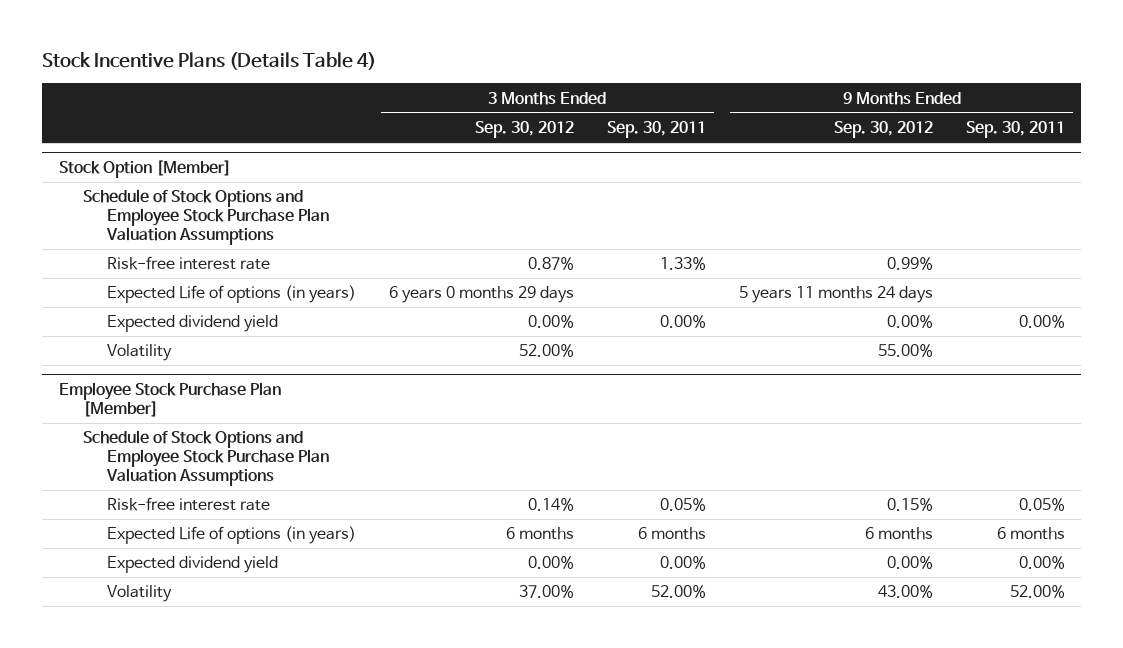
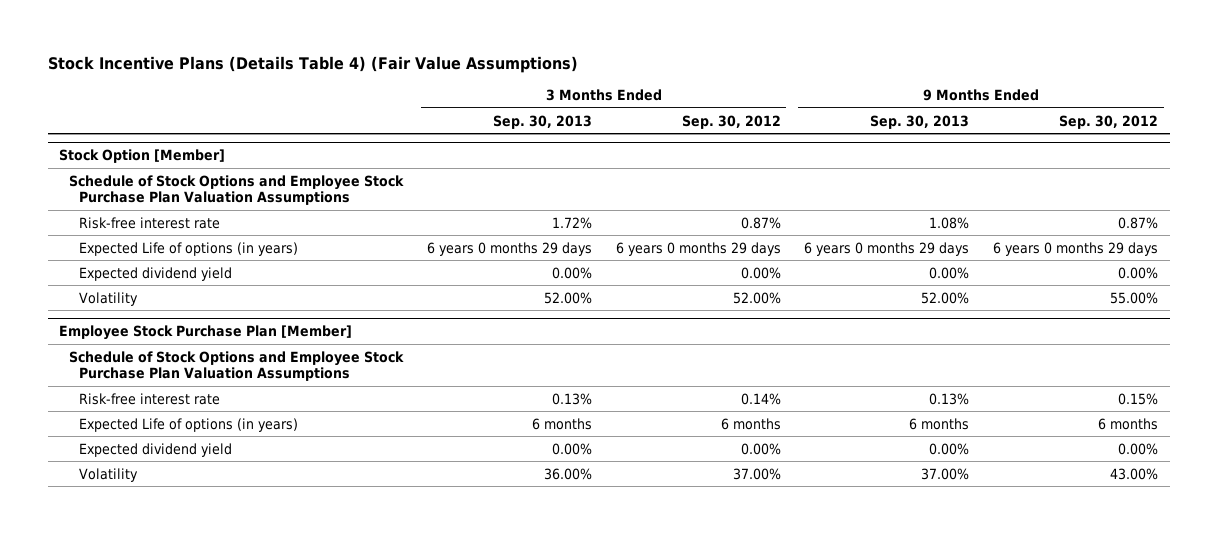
- Stock Incentive Plans (Details Table 4)
+ Stock Incentive Plans (Details Table 4) (Fair Value Assumptions)
- | 3 Months Ended Sep. 30, 2012 | 3 Months Ended Sep. 30, 2011 | 9 Months Ended Sep. 30, 2012 | 9 Months Ended Sep. 30, 2011
+ | 3 Months Ended Sep. 30, 2013 | 3 Months Ended Sep. 30, 2012 | 9 Months Ended Sep. 30, 2013 | 9 Months Ended Sep. 30, 2012
@ Stock Option [Member]
- Risk-free interest rate | 0.87% | 1.33% | 0.99% |
- Expected Life of options (in years) | 6 years 0 months 29 days | | 5 years 11 months 24 days |
+ Risk-free interest rate | 1.72% | 0.87% | 1.08% | 0.87%
+ Expected Life of options (in years) | 6 years 0 months 29 days | 6 years 0 months 29 days | 6 years 0 months 29 days | 6 years 0 months 29 days

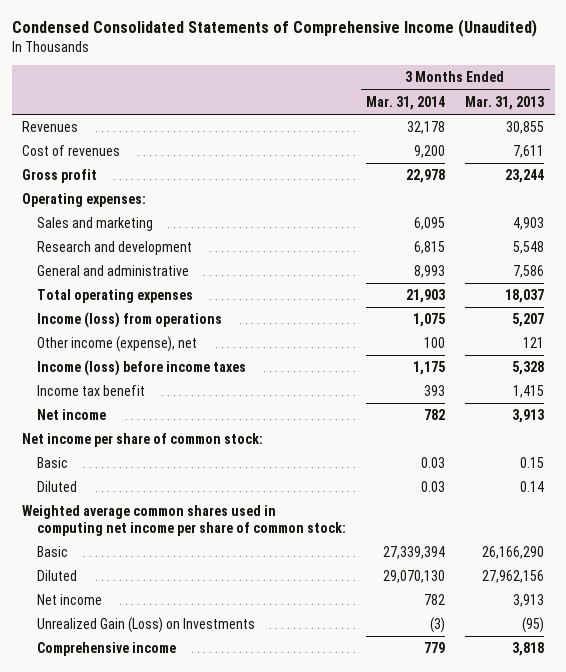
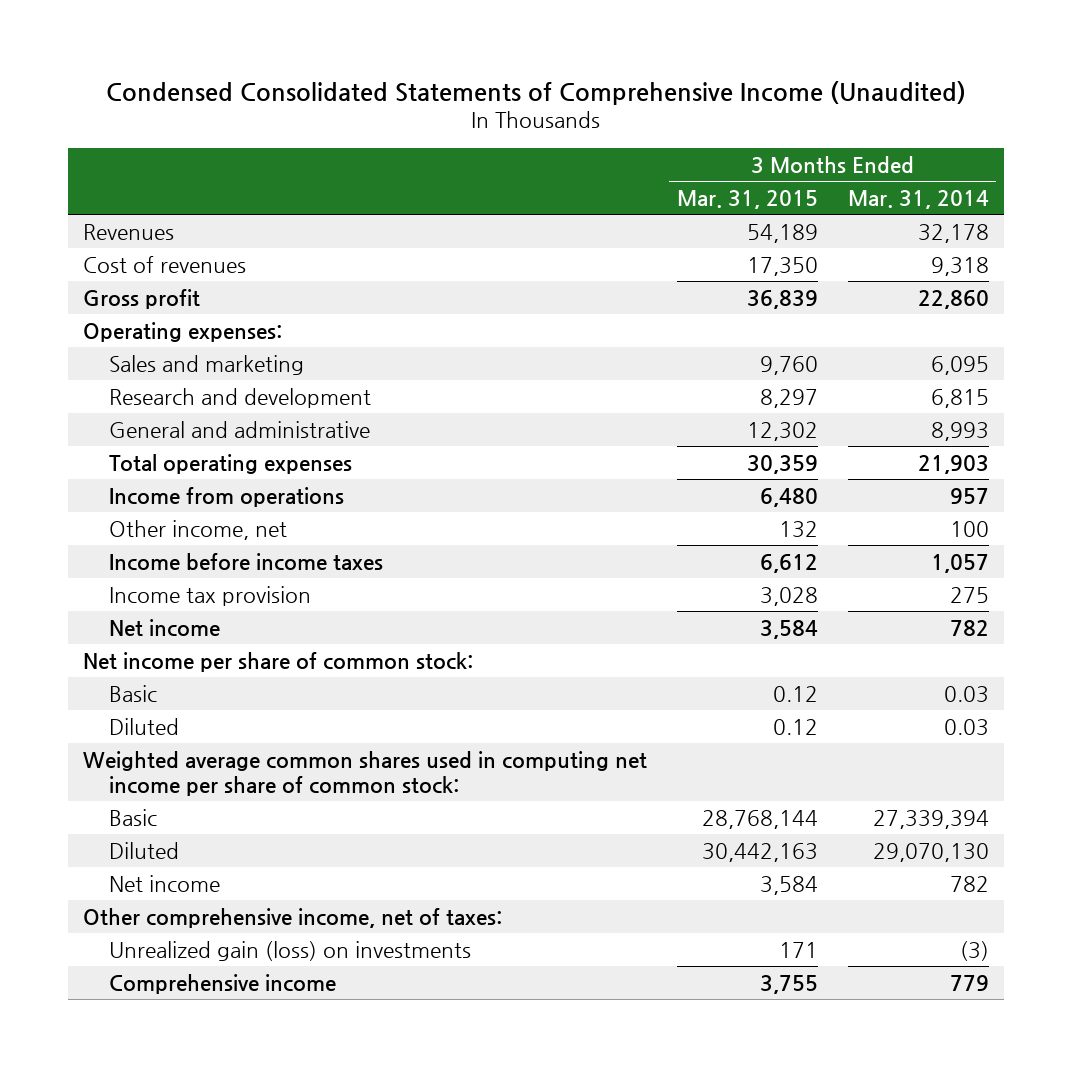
- | 3 Months Ended Mar. 31, 2014 | 3 Months Ended Mar. 31, 2013
+ | 3 Months Ended Mar. 31, 2015 | 3 Months Ended Mar. 31, 2014
- Cost of revenues | 9,200 | 7,611
- Gross profit | 22,978 | 23,244
+ Cost of revenues | 17,350 | 9,318
+ Gross profit | 36,839 | 22,860
- Income (loss) from operations | 1,075 | 5,207
- Other income (expense), net | 100 | 121
- Income (loss) before income taxes | 1,175 | 5,328
- Income tax benefit | 393 | 1,415
+ Income from operations | 6,480 | 957
+ Other income, net | 132 | 100
+ Income before income taxes | 6,612 | 1,057
+ Income tax provision | 3,028 | 275
- Unrealized Gain (Loss) on Investments | (3) | (95)
+ Other comprehensive income, net of taxes:
+ Unrealized gain (loss) on investments | 171 | (3)

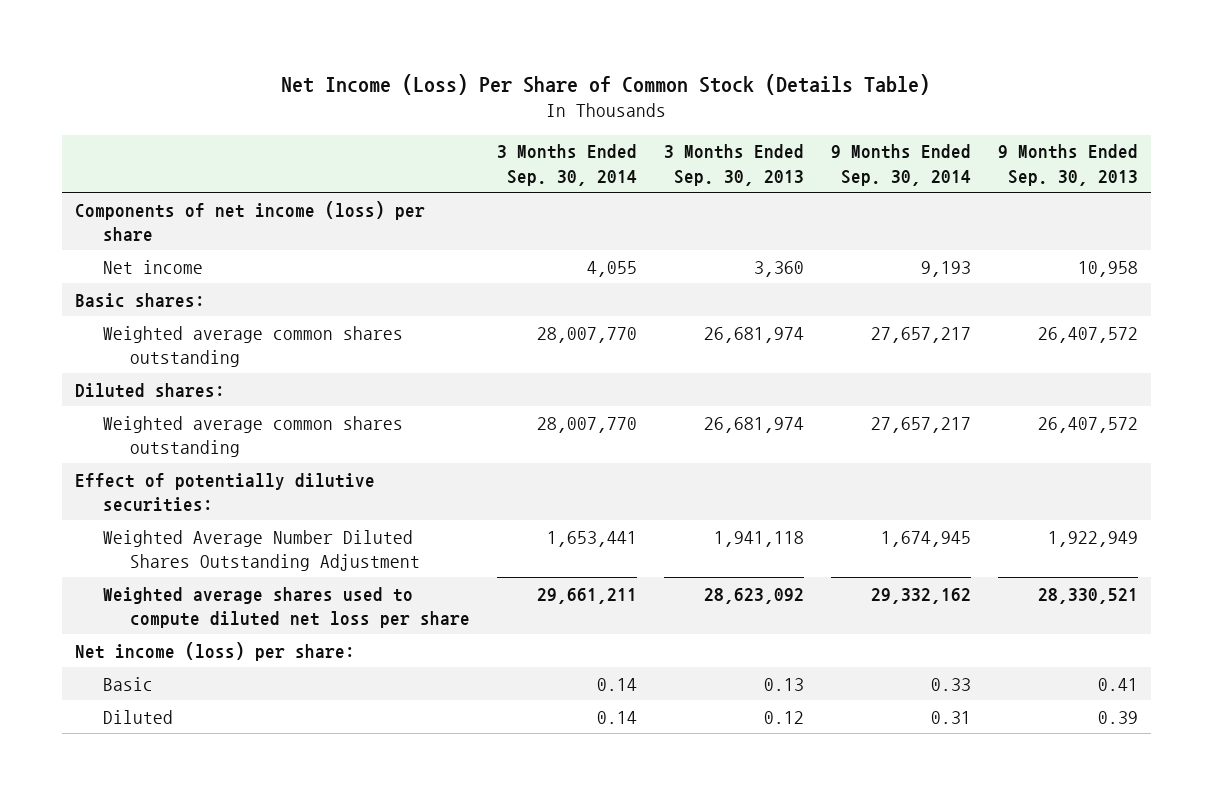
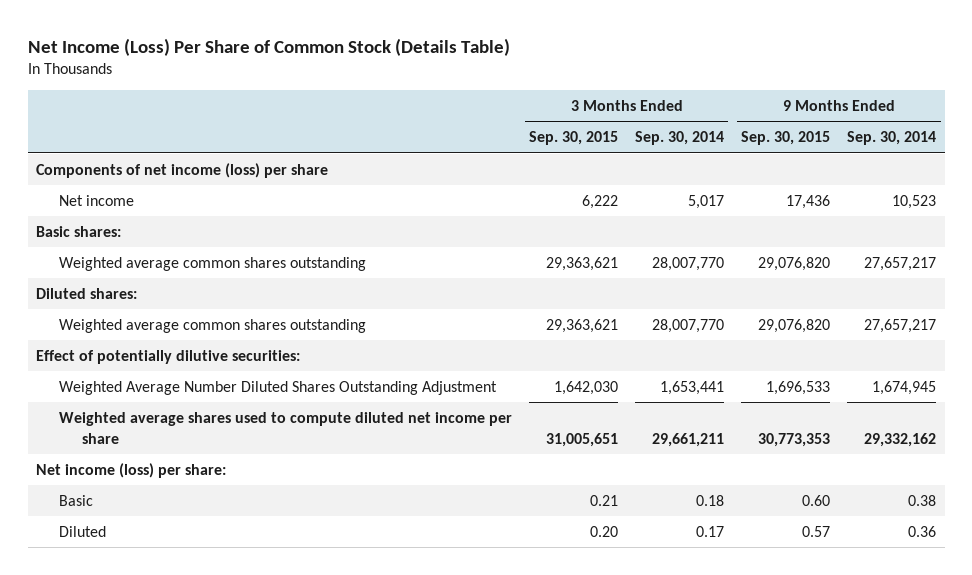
- | 3 Months Ended Sep. 30, 2014 | 3 Months Ended Sep. 30, 2013 | 9 Months Ended Sep. 30, 2014 | 9 Months Ended Sep. 30, 2013
+ | 3 Months Ended Sep. 30, 2015 | 3 Months Ended Sep. 30, 2014 | 9 Months Ended Sep. 30, 2015 | 9 Months Ended Sep. 30, 2014
- Net income | 4,055 | 3,360 | 9,193 | 10,958
+ Net income | 6,222 | 5,017 | 17,436 | 10,523
- Weighted average shares used to compute diluted net loss per share | 29,661,211 | 28,623,092 | 29,332,162 | 28,330,521
+ Weighted average shares used to compute diluted net income per share | 31,005,651 | 29,661,211 | 30,773,353 | 29,332,162
- Basic | 0.14 | 0.13 | 0.33 | 0.41
- Diluted | 0.14 | 0.12 | 0.31 | 0.39
+ Basic | 0.21 | 0.18 | 0.60 | 0.38
+ Diluted | 0.20 | 0.17 | 0.57 | 0.36

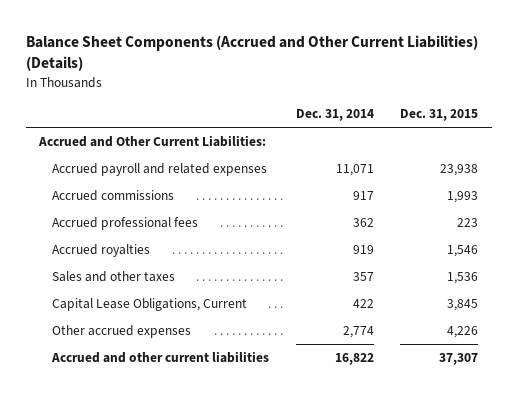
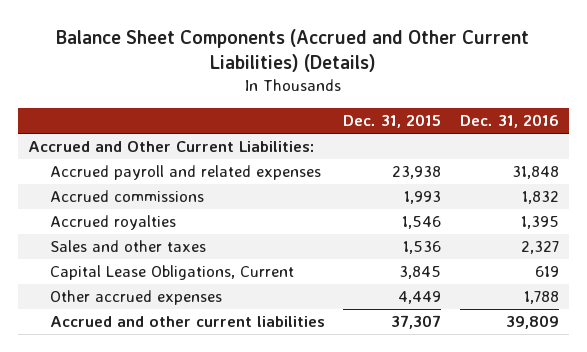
- | Dec. 31, 2014 | Dec. 31, 2015
+ | Dec. 31, 2015 | Dec. 31, 2016
- Accrued professional fees | 362 | 223
- Other accrued expenses | 2,774 | 4,226
+ Other accrued expenses | 4,449 | 1,788

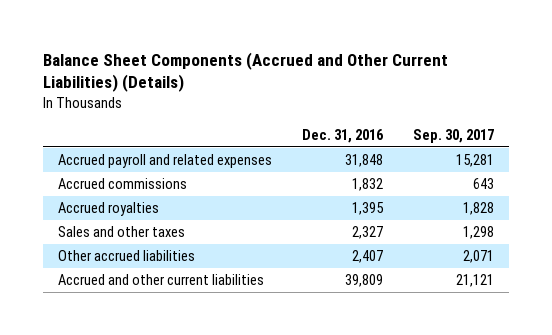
- | Dec. 31, 2015 | Dec. 31, 2016
+ | Dec. 31, 2016 | Sep. 30, 2017
- Accrued and Other Current Liabilities:
- Capital Lease Obligations, Current | 3,845 | 619
- Other accrued expenses | 4,449 | 1,788
+ Other accrued liabilities | 2,407 | 2,071

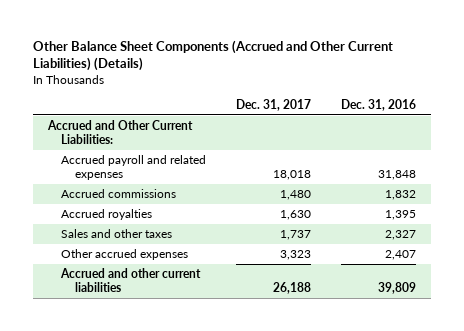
- Balance Sheet Components (Accrued and Other Current Liabilities) (Details)
+ Other Balance Sheet Components (Accrued and Other Current Liabilities) (Details)
- | Dec. 31, 2016 | Sep. 30, 2017
+ | Dec. 31, 2017 | Dec. 31, 2016
+ Accrued and Other Current Liabilities:
- Other accrued liabilities | 2,407 | 2,071
+ Other accrued expenses | 3,323 | 2,407

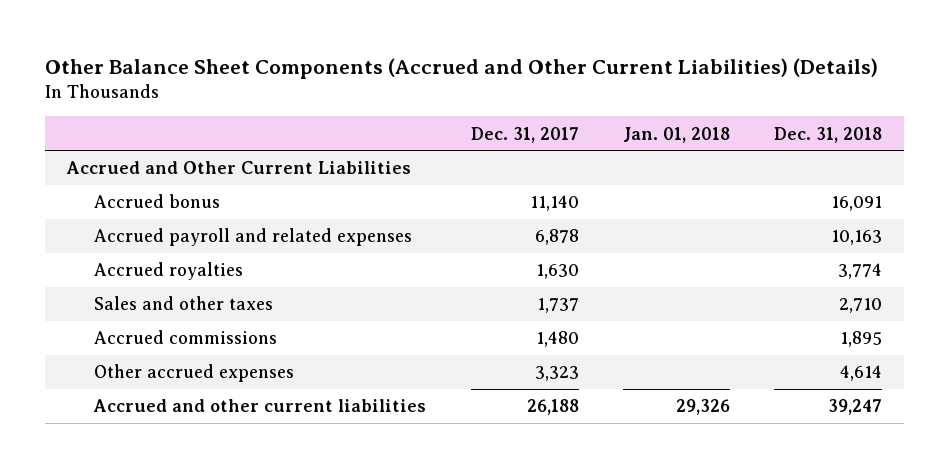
- | Dec. 31, 2017 | Dec. 31, 2016
+ | Dec. 31, 2017 | Jan. 01, 2018 | Dec. 31, 2018
- Accrued and Other Current Liabilities:
- Accrued payroll and related expenses | 18,018 | 31,848
+ Accrued and Other Current Liabilities
+ Accrued bonus | 11,140 | | 16,091
+ Accrued payroll and related expenses | 6,878 | | 10,163
moved down: Accrued commissions | 1,480 | | 1,895

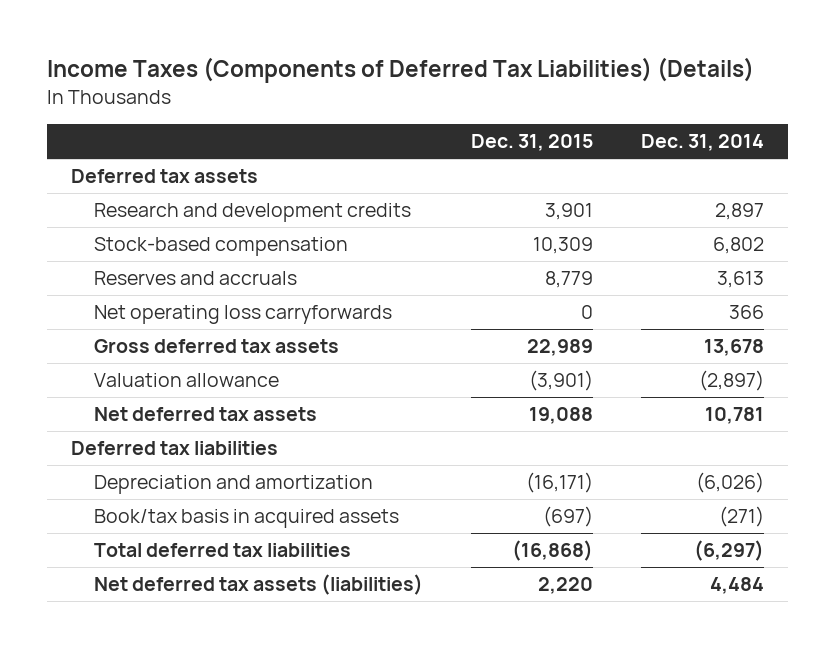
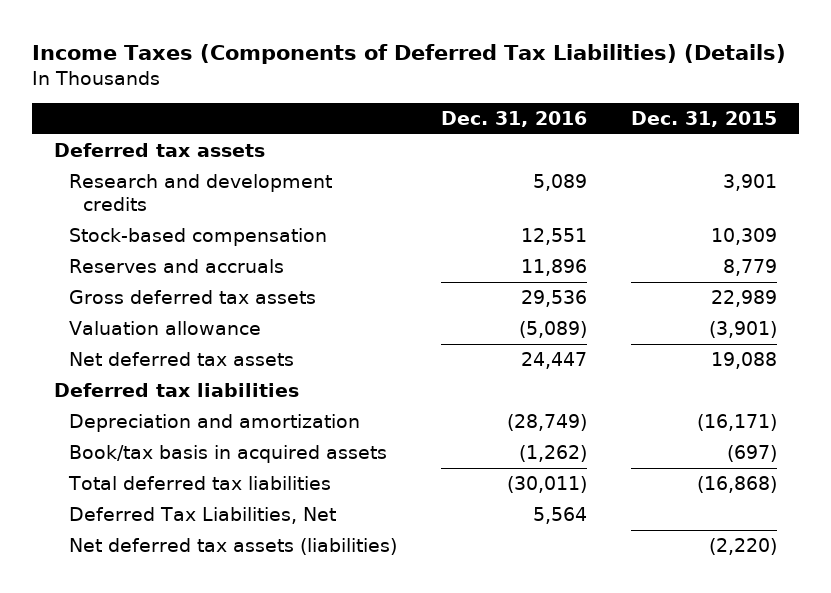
- | Dec. 31, 2015 | Dec. 31, 2014
+ | Dec. 31, 2016 | Dec. 31, 2015
- Net operating loss carryforwards | 0 | 366
- Net deferred tax assets (liabilities) | 2,220 | 4,484
+ Deferred Tax Liabilities, Net | 5,564 |
+ Net deferred tax assets (liabilities) | | (2,220)

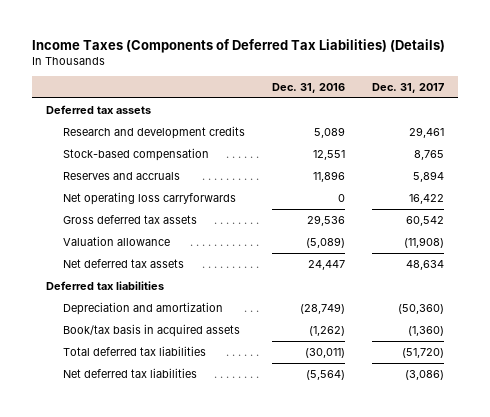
- | Dec. 31, 2016 | Dec. 31, 2015
+ | Dec. 31, 2016 | Dec. 31, 2017
+ Net operating loss carryforwards | 0 | 16,422
- Deferred Tax Liabilities, Net | 5,564 |
- Net deferred tax assets (liabilities) | | (2,220)
+ Net deferred tax liabilities | (5,564) | (3,086)

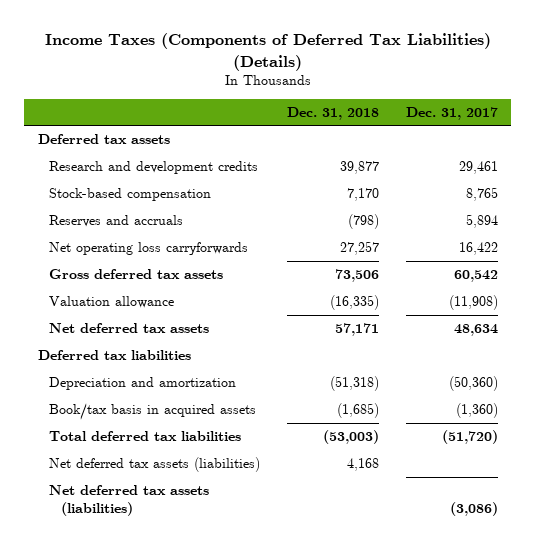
- | Dec. 31, 2016 | Dec. 31, 2017
+ | Dec. 31, 2018 | Dec. 31, 2017
- Net deferred tax liabilities | (5,564) | (3,086)
+ Net deferred tax assets (liabilities) | 4,168 |
+ Net deferred tax assets (liabilities) | | (3,086)

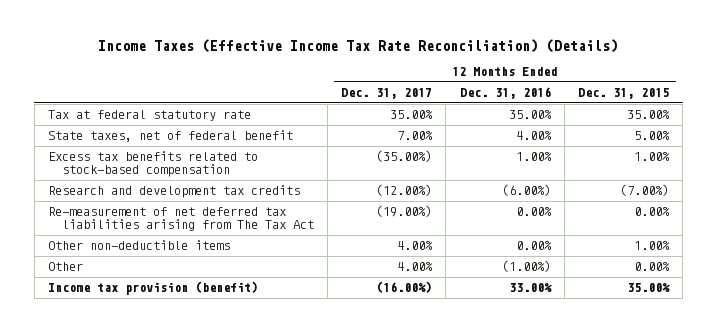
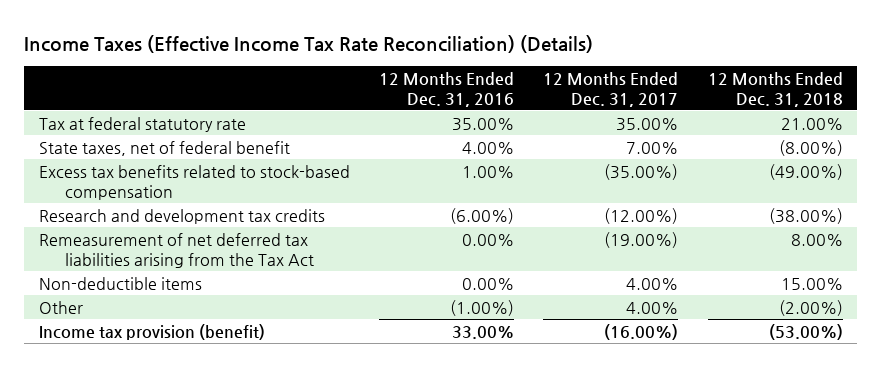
- | 12 Months Ended Dec. 31, 2017 | 12 Months Ended Dec. 31, 2016 | 12 Months Ended Dec. 31, 2015
+ | 12 Months Ended Dec. 31, 2016 | 12 Months Ended Dec. 31, 2017 | 12 Months Ended Dec. 31, 2018
- Re-measurement of net deferred tax liabilities arising from The Tax Act | (19.00%) | 0.00% | 0.00%
- Other non-deductible items | 4.00% | 0.00% | 1.00%
+ Remeasurement of net deferred tax liabilities arising from the Tax Act | 0.00% | (19.00%) | 8.00%
+ Non-deductible items | 0.00% | 4.00% | 15.00%

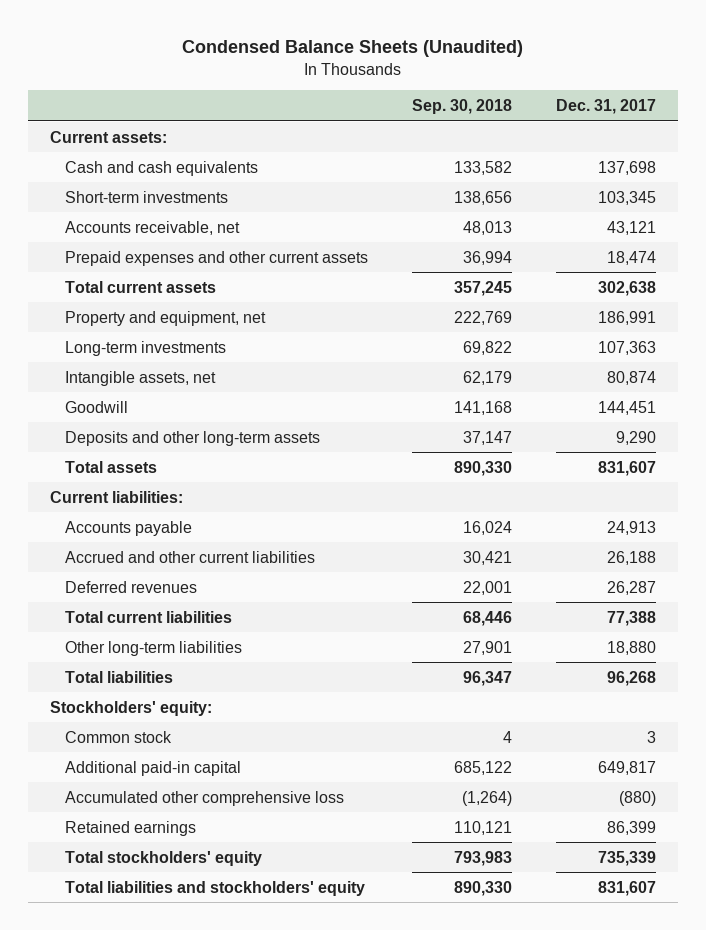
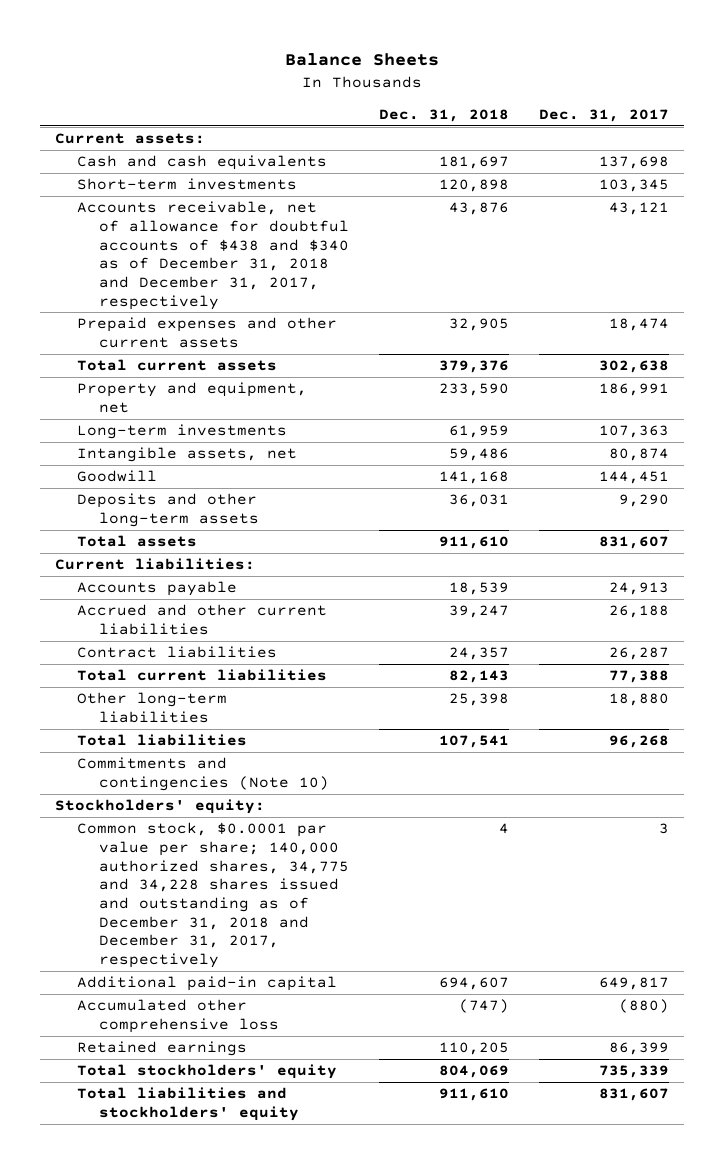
- Condensed Balance Sheets (Unaudited)
+ Balance Sheets
- | Sep. 30, 2018 | Dec. 31, 2017
+ | Dec. 31, 2018 | Dec. 31, 2017
- Accounts receivable, net | 48,013 | 43,121
+ Accounts receivable, net of allowance for doubtful accounts of $438 and $340 as of December 31, 2018 and December 31, 2017, respectively | 43,876 | 43,121
- Deferred revenues | 22,001 | 26,287
+ Contract liabilities | 24,357 | 26,287
+ Commitments and contingencies (Note 10)
- Common stock | 4 | 3
+ Common stock, $0.0001 par value per share; 140,000 authorized shares, 34,775 and 34,228 shares issued and outstanding as of December 31, 2018 and December 31, 2017, respectively | 4 | 3

